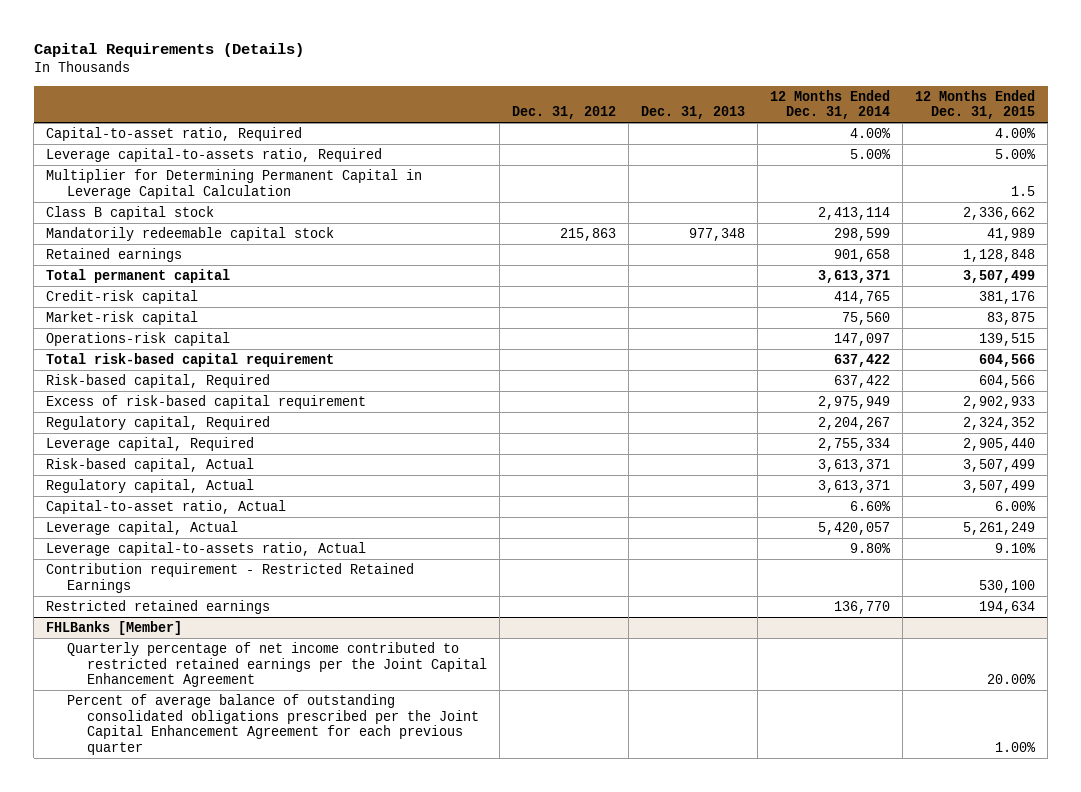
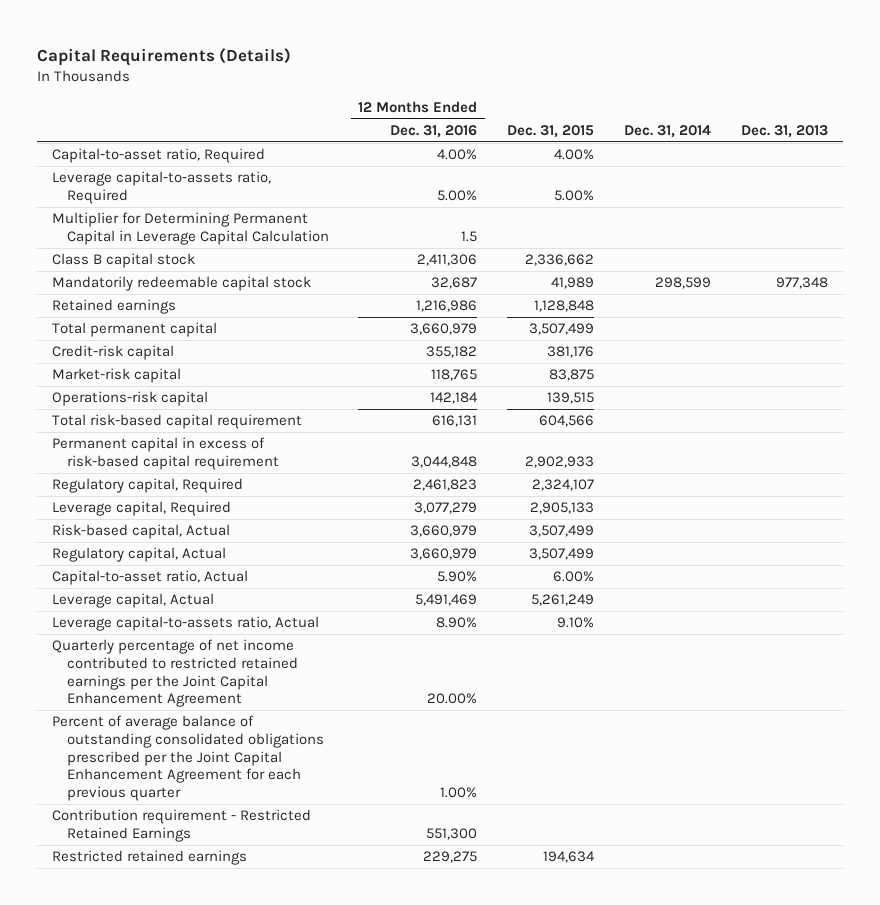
- | Dec. 31, 2012 | Dec. 31, 2013 | 12 Months Ended Dec. 31, 2014 | 12 Months Ended Dec. 31, 2015
+ | 12 Months Ended Dec. 31, 2016 | Dec. 31, 2015 | Dec. 31, 2014 | Dec. 31, 2013
- Risk-based capital, Required | | | 637,422 | 604,566
- Excess of risk-based capital requirement | | | 2,975,949 | 2,902,933
+ Permanent capital in excess of risk-based capital requirement | 3,044,848 | 2,902,933 | |
+ Quarterly percentage of net income contributed to restricted retained earnings per the Joint Capital Enhancement Agreement | 20.00% | | |
+ Percent of average balance of outstanding consolidated obligations prescribed per the Joint Capital Enhancement Agreement for each previous quarter | 1.00% | | |
- FHLBanks [Member]
- Quarterly percentage of net income contributed to restricted retained earnings per the Joint Capital Enhancement Agreement | | | | 20.00%
- Percent of average balance of outstanding consolidated obligations prescribed per the Joint Capital Enhancement Agreement for each previous quarter | | | | 1.00%

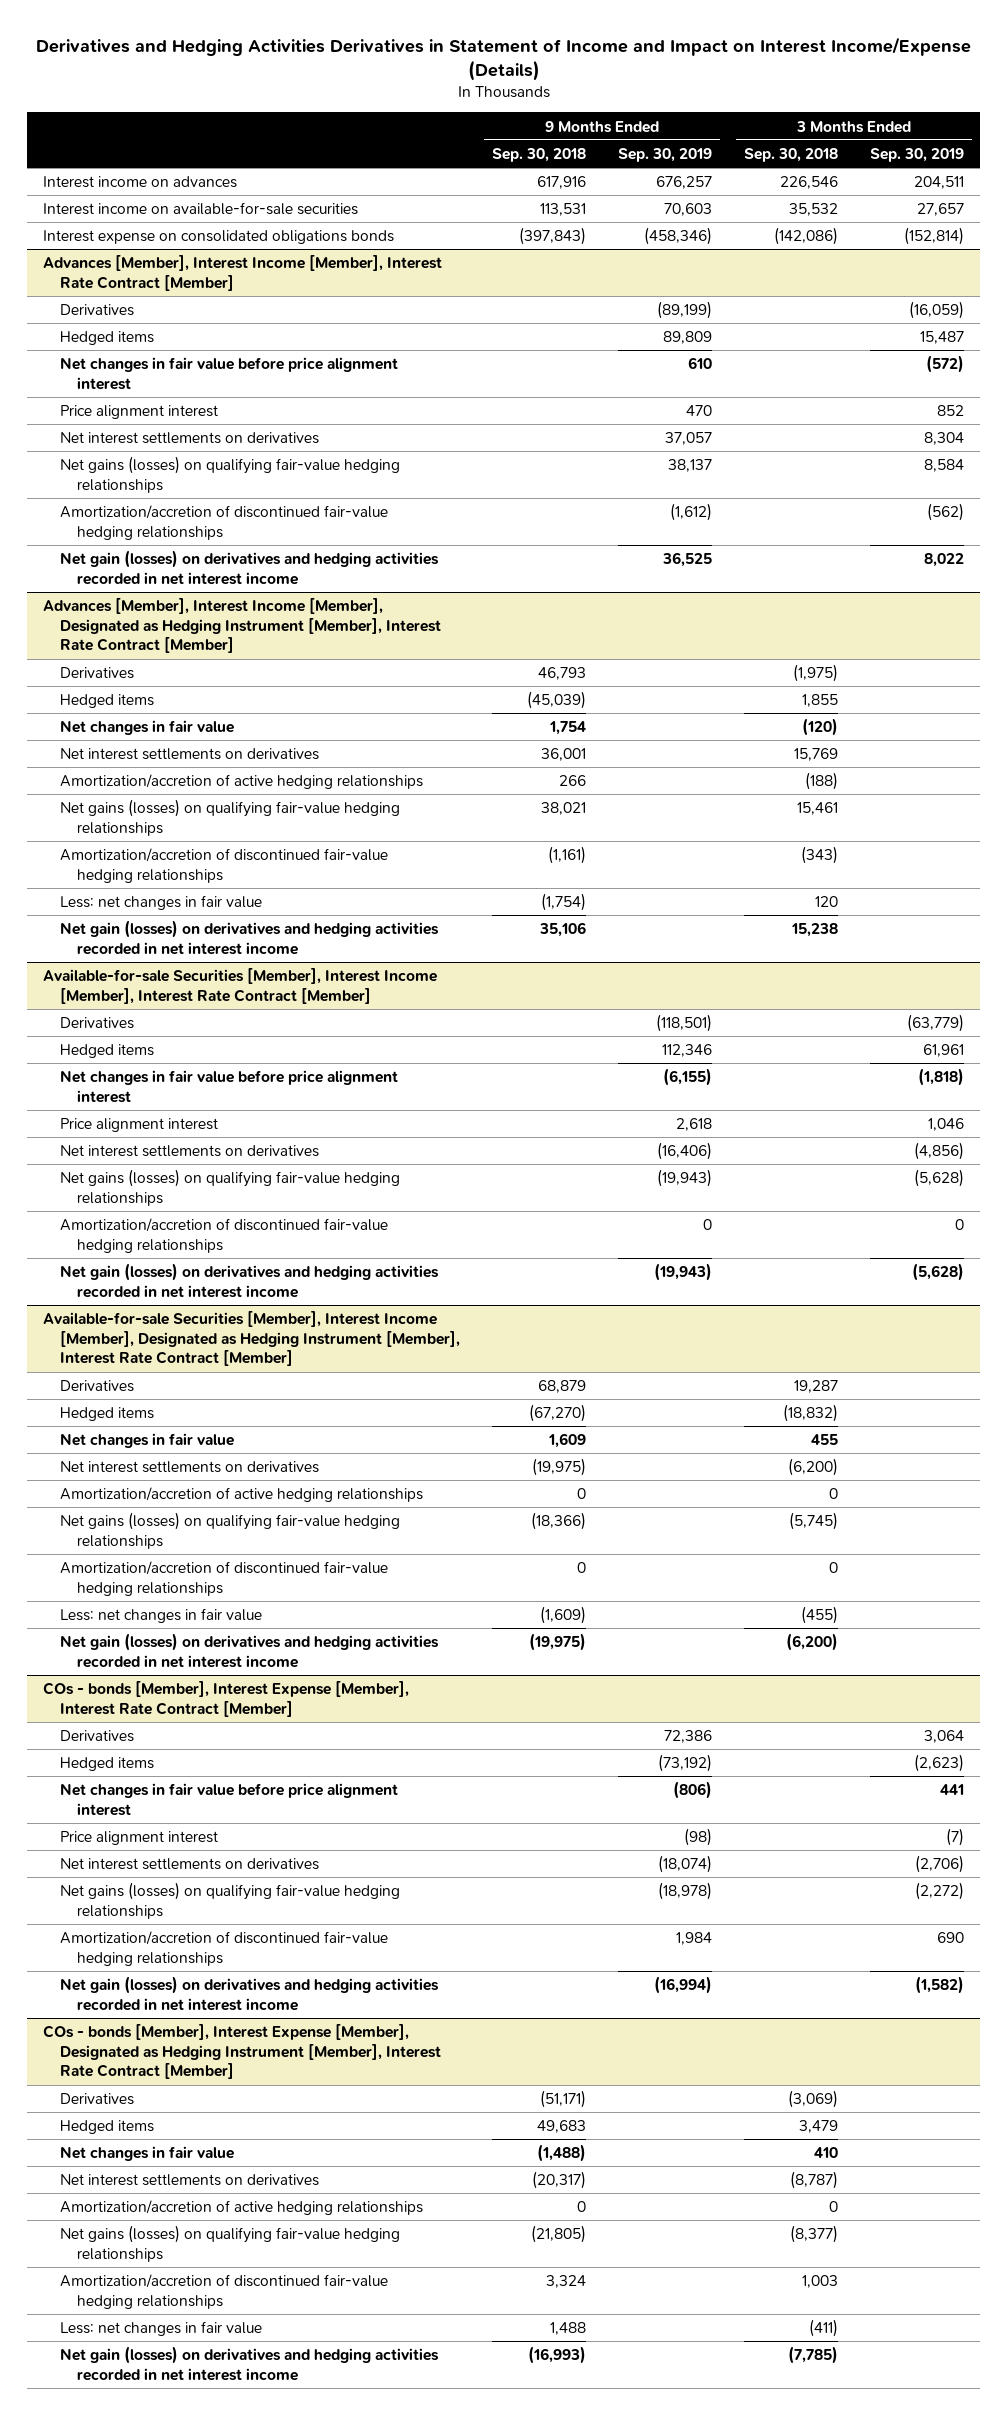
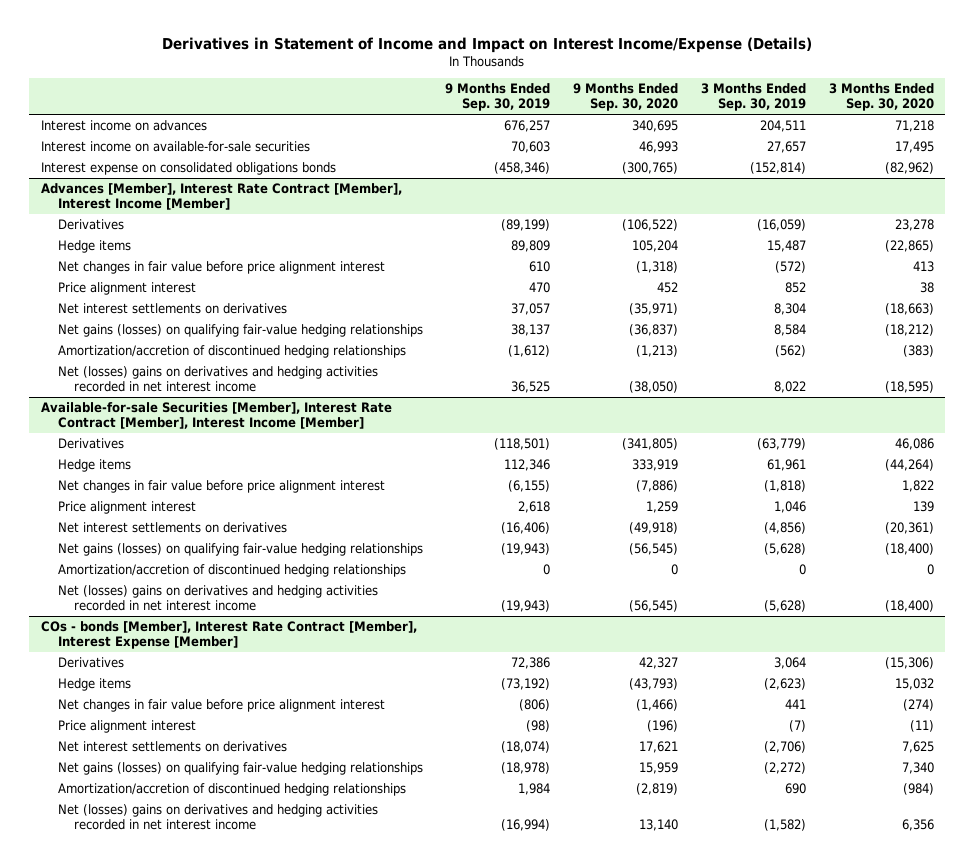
- Derivatives and Hedging Activities Derivatives in Statement of Income and Impact on Interest Income/Expense (Details)
+ Derivatives in Statement of Income and Impact on Interest Income/Expense (Details)
- | 9 Months Ended Sep. 30, 2018 | 9 Months Ended Sep. 30, 2019 | 3 Months Ended Sep. 30, 2018 | 3 Months Ended Sep. 30, 2019
+ | 9 Months Ended Sep. 30, 2019 | 9 Months Ended Sep. 30, 2020 | 3 Months Ended Sep. 30, 2019 | 3 Months Ended Sep. 30, 2020
- Advances [Member], Interest Income [Member], Interest Rate Contract [Member]
+ Advances [Member], Interest Rate Contract [Member], Interest Income [Member]
- Hedged items | | 89,809 | | 15,487
+ Hedge items | 89,809 | 105,204 | 15,487 | (22,865)
- Amortization/accretion of discontinued fair-value hedging relationships | | (1,612) | | (562)
- Net gain (losses) on derivatives and hedging activities recorded in net interest income | | 36,525 | | 8,022
- Advances [Member], Interest Income [Member], Designated as Hedging Instrument [Member], Interest Rate Contract [Member]
- Derivatives | 46,793 | | (1,975) |
- Hedged items | (45,039) | | 1,855 |
- Net changes in fair value | 1,754 | | (120) |
- Net interest settlements on derivatives | 36,001 | | 15,769 |
- Amortization/accretion of active hedging relationships | 266 | | (188) |
- Net gains (losses) on qualifying fair-value hedging relationships | 38,021 | | 15,461 |
- Amortization/accretion of discontinued fair-value hedging relationships | (1,161) | | (343) |
- Less: net changes in fair value | (1,754) | | 120 |
- Net gain (losses) on derivatives and hedging activities recorded in net interest income | 35,106 | | 15,238 |
- Available-for-sale Securities [Member], Interest Income [Member], Interest Rate Contract [Member]
+ Amortization/accretion of discontinued hedging relationships | (1,612) | (1,213) | (562) | (383)
+ Net (losses) gains on derivatives and hedging activities recorded in net interest income | 36,525 | (38,050) | 8,022 | (18,595)
+ Available-for-sale Securities [Member], Interest Rate Contract [Member], Interest Income [Member]
- Hedged items | | 112,346 | | 61,961
+ Hedge items | 112,346 | 333,919 | 61,961 | (44,264)
- Amortization/accretion of discontinued fair-value hedging relationships | | 0 | | 0
- Net gain (losses) on derivatives and hedging activities recorded in net interest income | | (19,943) | | (5,628)
- Available-for-sale Securities [Member], Interest Income [Member], Designated as Hedging Instrument [Member], Interest Rate Contract [Member]
- Derivatives | 68,879 | | 19,287 |
- Hedged items | (67,270) | | (18,832) |
- Net changes in fair value | 1,609 | | 455 |
- Net interest settlements on derivatives | (19,975) | | (6,200) |
- Amortization/accretion of active hedging relationships | 0 | | 0 |
- Net gains (losses) on qualifying fair-value hedging relationships | (18,366) | | (5,745) |
- Amortization/accretion of discontinued fair-value hedging relationships | 0 | | 0 |
- Less: net changes in fair value | (1,609) | | (455) |
- Net gain (losses) on derivatives and hedging activities recorded in net interest income | (19,975) | | (6,200) |
- COs - bonds [Member], Interest Expense [Member], Interest Rate Contract [Member]
+ Amortization/accretion of discontinued hedging relationships | 0 | 0 | 0 | 0
+ Net (losses) gains on derivatives and hedging activities recorded in net interest income | (19,943) | (56,545) | (5,628) | (18,400)
+ COs - bonds [Member], Interest Rate Contract [Member], Interest Expense [Member]
- Hedged items | | (73,192) | | (2,623)
+ Hedge items | (73,192) | (43,793) | (2,623) | 15,032
- Amortization/accretion of discontinued fair-value hedging relationships | | 1,984 | | 690
- Net gain (losses) on derivatives and hedging activities recorded in net interest income | | (16,994) | | (1,582)
- COs - bonds [Member], Interest Expense [Member], Designated as Hedging Instrument [Member], Interest Rate Contract [Member]
- Derivatives | (51,171) | | (3,069) |
- Hedged items | 49,683 | | 3,479 |
- Net changes in fair value | (1,488) | | 410 |
- Net interest settlements on derivatives | (20,317) | | (8,787) |
- Amortization/accretion of active hedging relationships | 0 | | 0 |
- Net gains (losses) on qualifying fair-value hedging relationships | (21,805) | | (8,377) |
- Amortization/accretion of discontinued fair-value hedging relationships | 3,324 | | 1,003 |
- Less: net changes in fair value | 1,488 | | (411) |
- Net gain (losses) on derivatives and hedging activities recorded in net interest income | (16,993) | | (7,785) |
+ Amortization/accretion of discontinued hedging relationships | 1,984 | (2,819) | 690 | (984)
+ Net (losses) gains on derivatives and hedging activities recorded in net interest income | (16,994) | 13,140 | (1,582) | 6,356

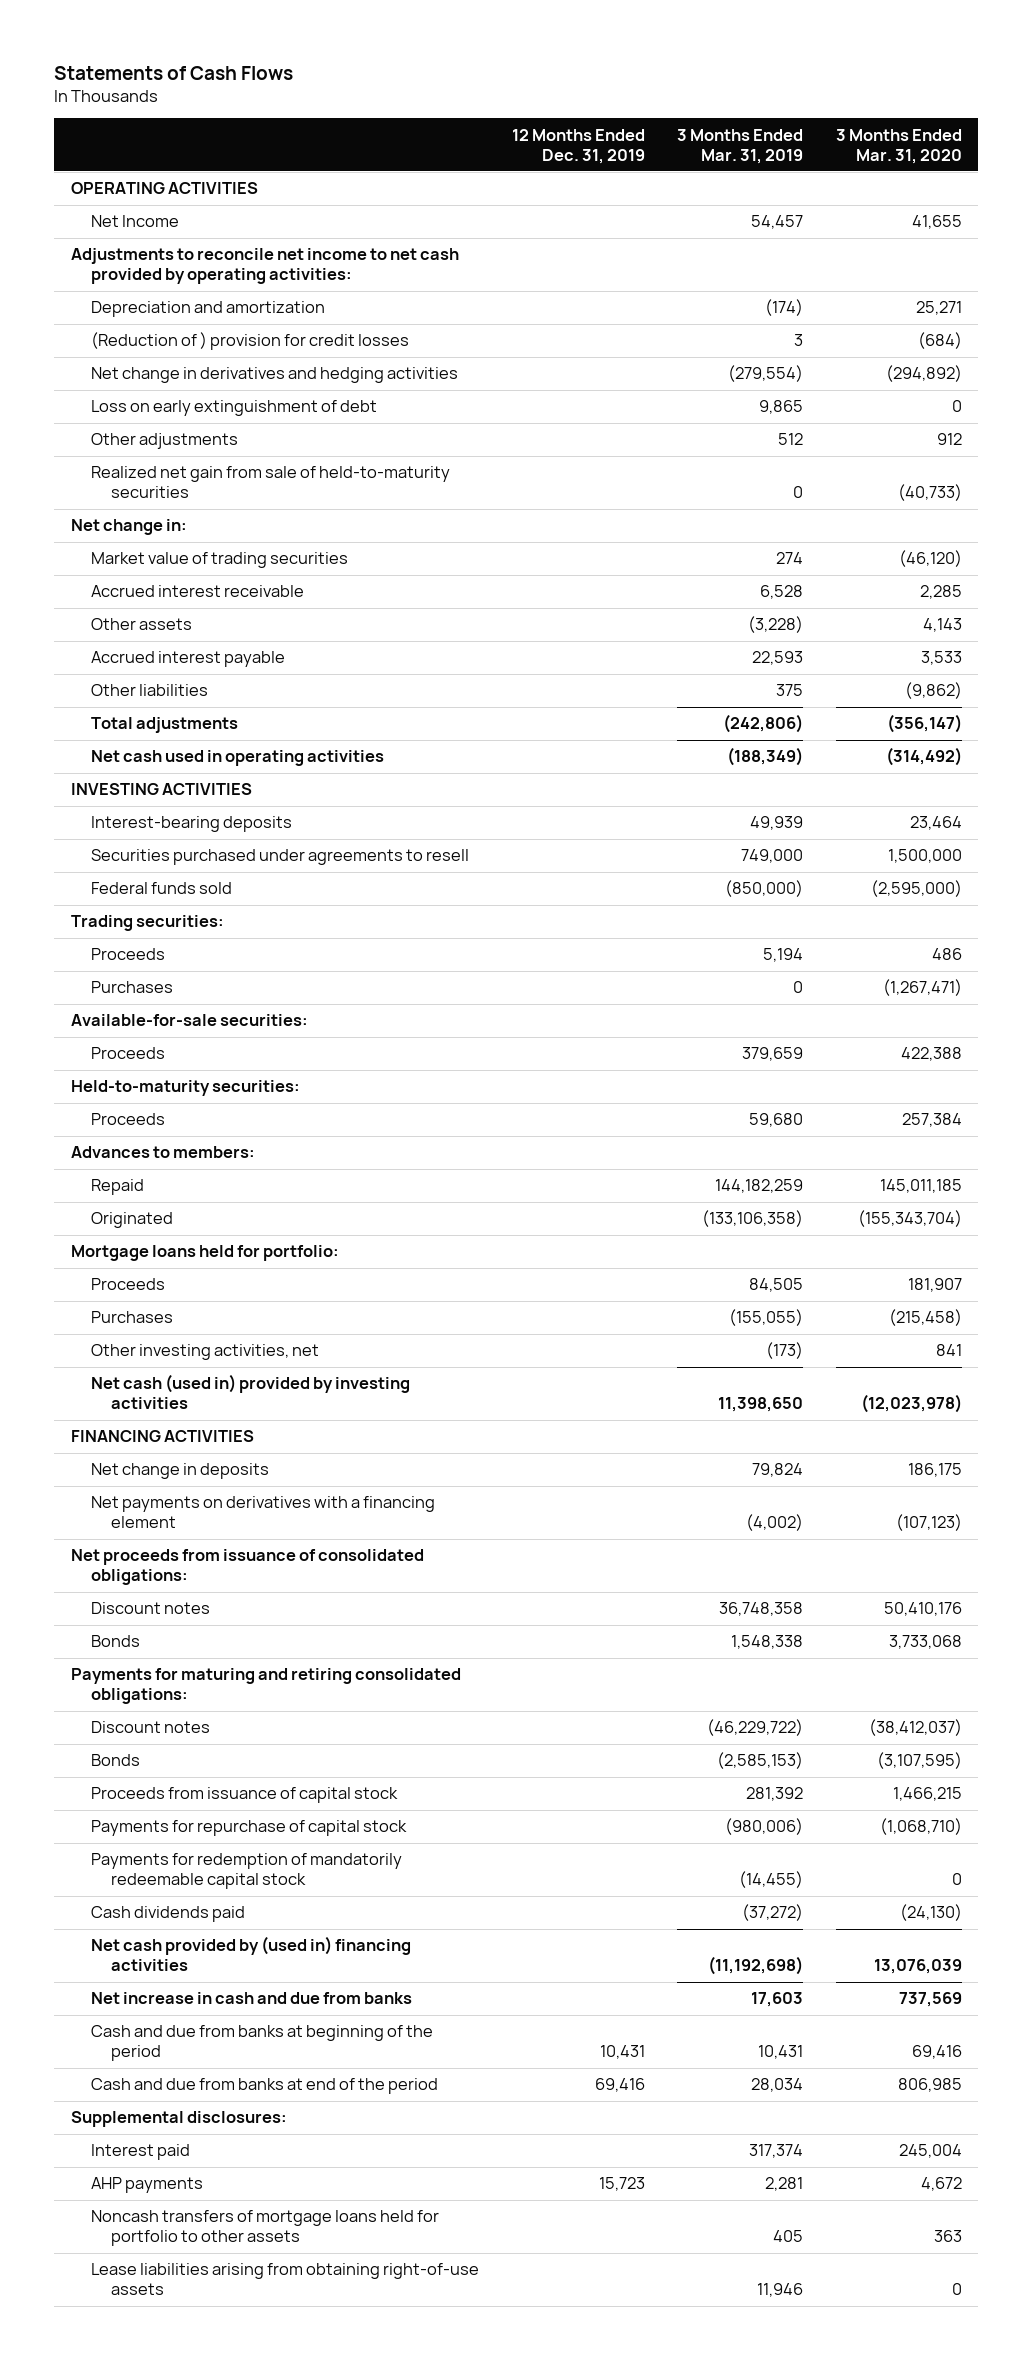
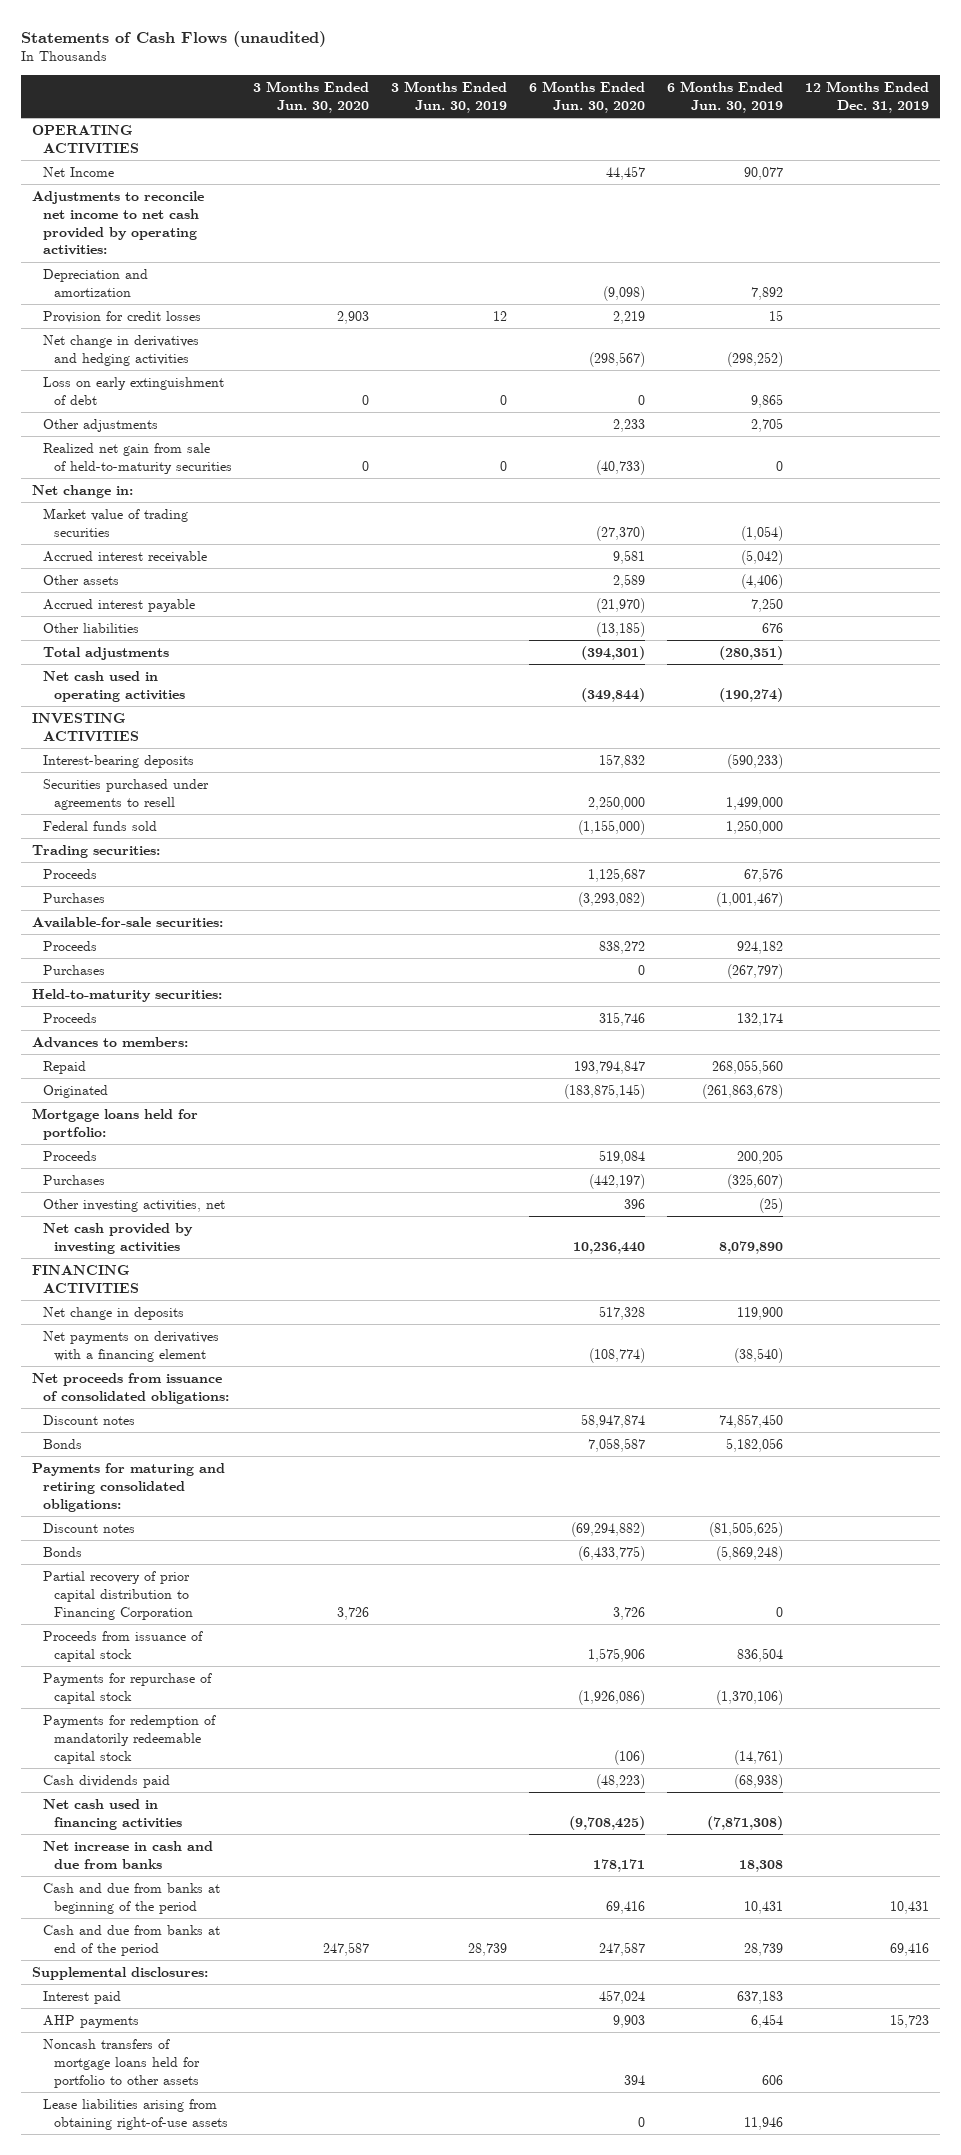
- Statements of Cash Flows
+ Statements of Cash Flows (unaudited)
- | 12 Months Ended Dec. 31, 2019 | 3 Months Ended Mar. 31, 2019 | 3 Months Ended Mar. 31, 2020
+ | 3 Months Ended Jun. 30, 2020 | 3 Months Ended Jun. 30, 2019 | 6 Months Ended Jun. 30, 2020 | 6 Months Ended Jun. 30, 2019 | 12 Months Ended Dec. 31, 2019
- (Reduction of ) provision for credit losses | | 3 | (684)
+ Provision for credit losses | 2,903 | 12 | 2,219 | 15 |
+ Purchases | | | 0 | (267,797) |
- Net cash (used in) provided by investing activities | | 11,398,650 | (12,023,978)
+ Net cash provided by investing activities | | | 10,236,440 | 8,079,890 |
+ Partial recovery of prior capital distribution to Financing Corporation | 3,726 | | 3,726 | 0 |
- Net cash provided by (used in) financing activities | | (11,192,698) | 13,076,039
+ Net cash used in financing activities | | | (9,708,425) | (7,871,308) |

